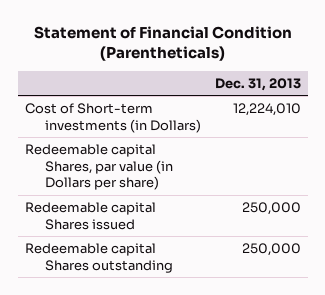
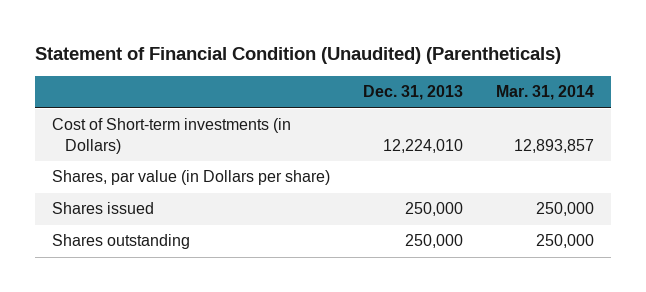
- Statement of Financial Condition (Parentheticals)
+ Statement of Financial Condition (Unaudited) (Parentheticals)
- | Dec. 31, 2013
+ | Dec. 31, 2013 | Mar. 31, 2014
- Redeemable capital Shares, par value (in Dollars per share)
- Redeemable capital Shares issued | 250,000
- Redeemable capital Shares outstanding | 250,000
+ Shares, par value (in Dollars per share)
+ Shares issued | 250,000 | 250,000
+ Shares outstanding | 250,000 | 250,000

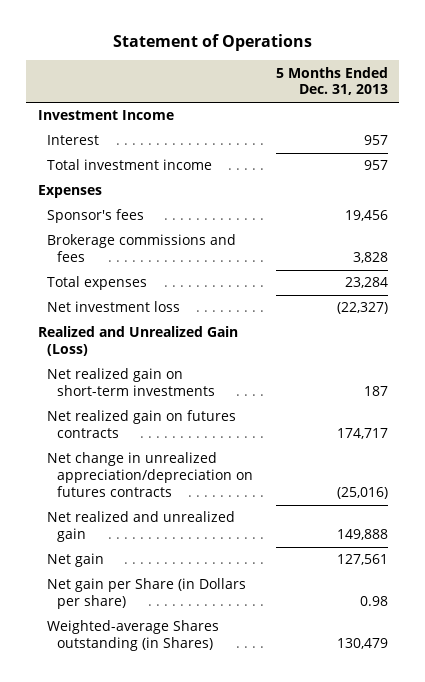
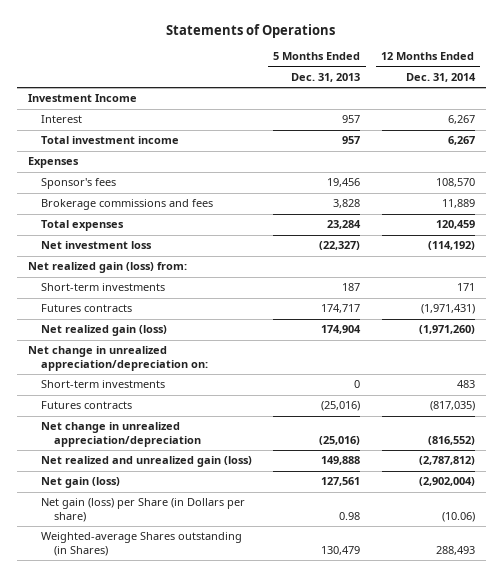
- Statement of Operations
+ Statements of Operations
- | 5 Months Ended Dec. 31, 2013
+ | 5 Months Ended Dec. 31, 2013 | 12 Months Ended Dec. 31, 2014
- Realized and Unrealized Gain (Loss)
- Net realized gain on short-term investments | 187
- Net realized gain on futures contracts | 174,717
- Net change in unrealized appreciation/depreciation on futures contracts | (25,016)
- Net realized and unrealized gain | 149,888
- Net gain | 127,561
- Net gain per Share (in Dollars per share) | 0.98
+ Net realized gain (loss) from:
+ Short-term investments | 187 | 171
+ Futures contracts | 174,717 | (1,971,431)
+ Net realized gain (loss) | 174,904 | (1,971,260)
+ Net change in unrealized appreciation/depreciation on:
+ Short-term investments | 0 | 483
+ Futures contracts | (25,016) | (817,035)
+ Net change in unrealized appreciation/depreciation | (25,016) | (816,552)
+ Net realized and unrealized gain (loss) | 149,888 | (2,787,812)
+ Net gain (loss) | 127,561 | (2,902,004)
+ Net gain (loss) per Share (in Dollars per share) | 0.98 | (10.06)

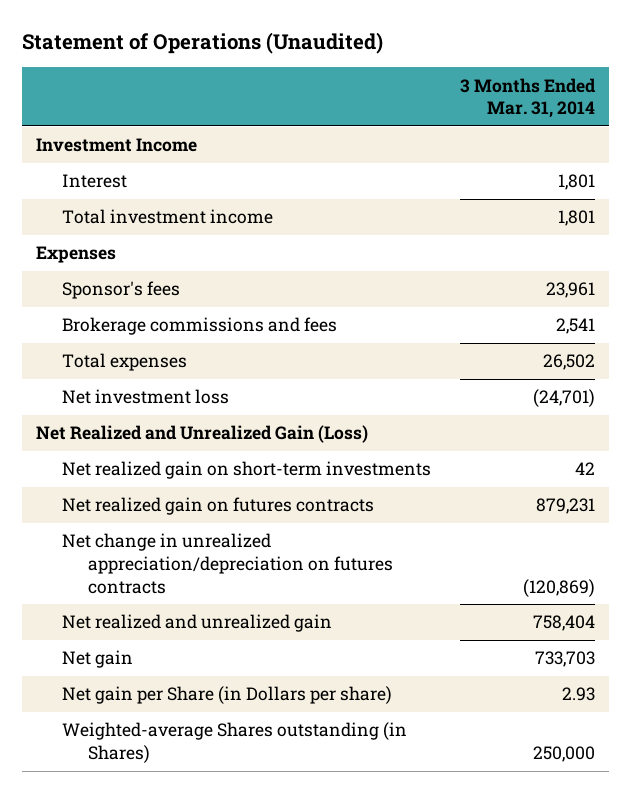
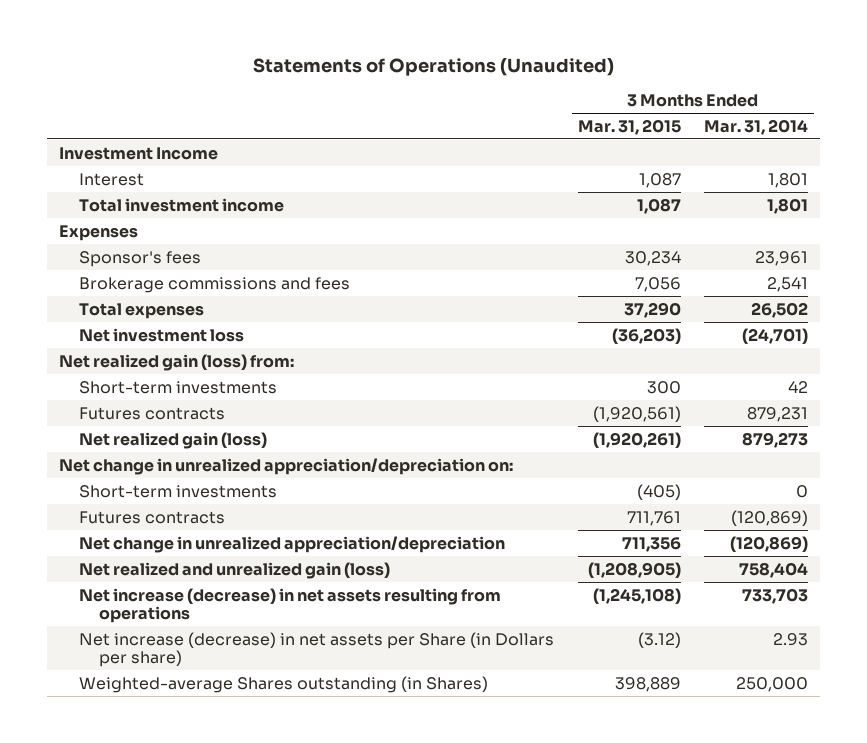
- Statement of Operations (Unaudited)
+ Statements of Operations (Unaudited)
- | 3 Months Ended Mar. 31, 2014
+ | 3 Months Ended Mar. 31, 2015 | 3 Months Ended Mar. 31, 2014
- Net Realized and Unrealized Gain (Loss)
- Net realized gain on short-term investments | 42
- Net realized gain on futures contracts | 879,231
- Net change in unrealized appreciation/depreciation on futures contracts | (120,869)
- Net realized and unrealized gain | 758,404
- Net gain | 733,703
- Net gain per Share (in Dollars per share) | 2.93
+ Net realized gain (loss) from:
+ Short-term investments | 300 | 42
+ Futures contracts | (1,920,561) | 879,231
+ Net realized gain (loss) | (1,920,261) | 879,273
+ Net change in unrealized appreciation/depreciation on:
+ Short-term investments | (405) | 0
+ Futures contracts | 711,761 | (120,869)
+ Net change in unrealized appreciation/depreciation | 711,356 | (120,869)
+ Net realized and unrealized gain (loss) | (1,208,905) | 758,404
+ Net increase (decrease) in net assets resulting from operations | (1,245,108) | 733,703
+ Net increase (decrease) in net assets per Share (in Dollars per share) | (3.12) | 2.93

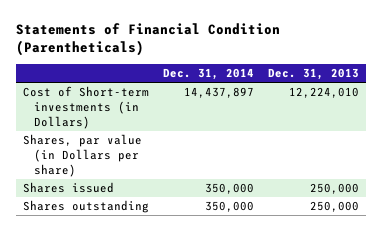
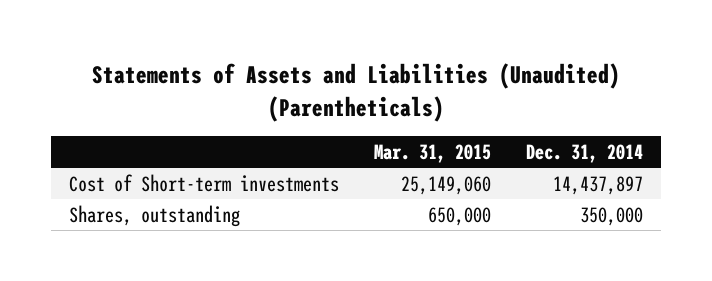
- Statements of Financial Condition (Parentheticals)
+ Statements of Assets and Liabilities (Unaudited) (Parentheticals)
- | Dec. 31, 2014 | Dec. 31, 2013
+ | Mar. 31, 2015 | Dec. 31, 2014
- Cost of Short-term investments (in Dollars) | 14,437,897 | 12,224,010
- Shares, par value (in Dollars per share)
- Shares issued | 350,000 | 250,000
- Shares outstanding | 350,000 | 250,000
+ Cost of Short-term investments | 25,149,060 | 14,437,897
+ Shares, outstanding | 650,000 | 350,000

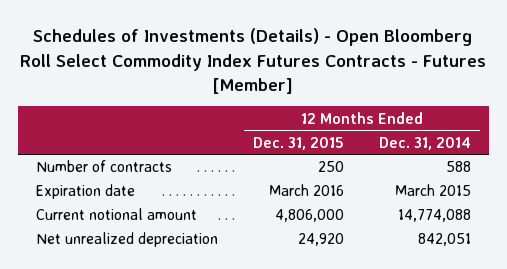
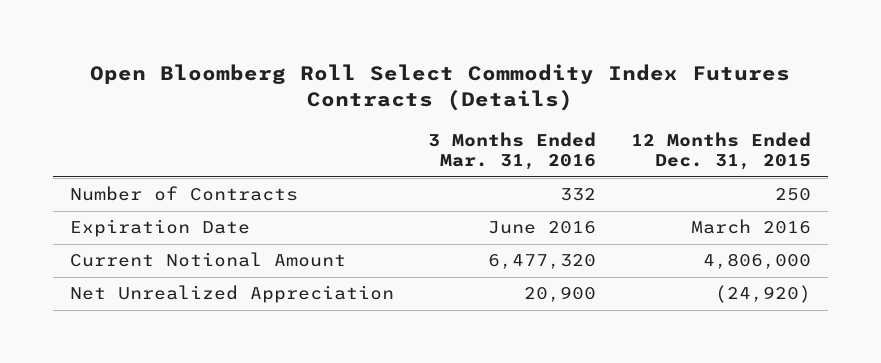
- Schedules of Investments (Details) - Open Bloomberg Roll Select Commodity Index Futures Contracts - Futures [Member]
+ Open Bloomberg Roll Select Commodity Index Futures Contracts (Details)
- | 12 Months Ended Dec. 31, 2015 | 12 Months Ended Dec. 31, 2014
+ | 3 Months Ended Mar. 31, 2016 | 12 Months Ended Dec. 31, 2015
- Number of contracts | 250 | 588
- Expiration date | March 2016 | March 2015
- Current notional amount | 4,806,000 | 14,774,088
- Net unrealized depreciation | 24,920 | 842,051
+ Number of Contracts | 332 | 250
+ Expiration Date | June 2016 | March 2016
+ Current Notional Amount | 6,477,320 | 4,806,000
+ Net Unrealized Appreciation | 20,900 | (24,920)

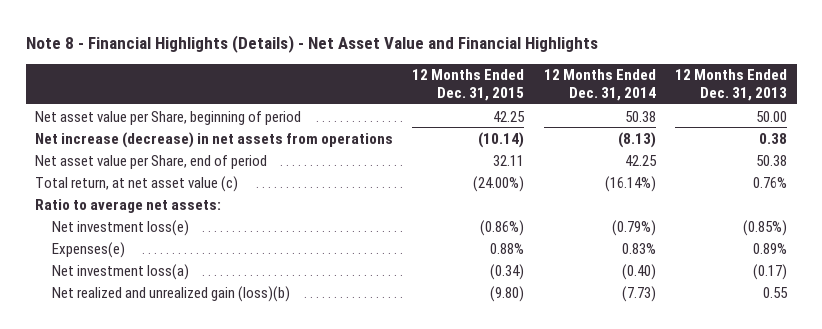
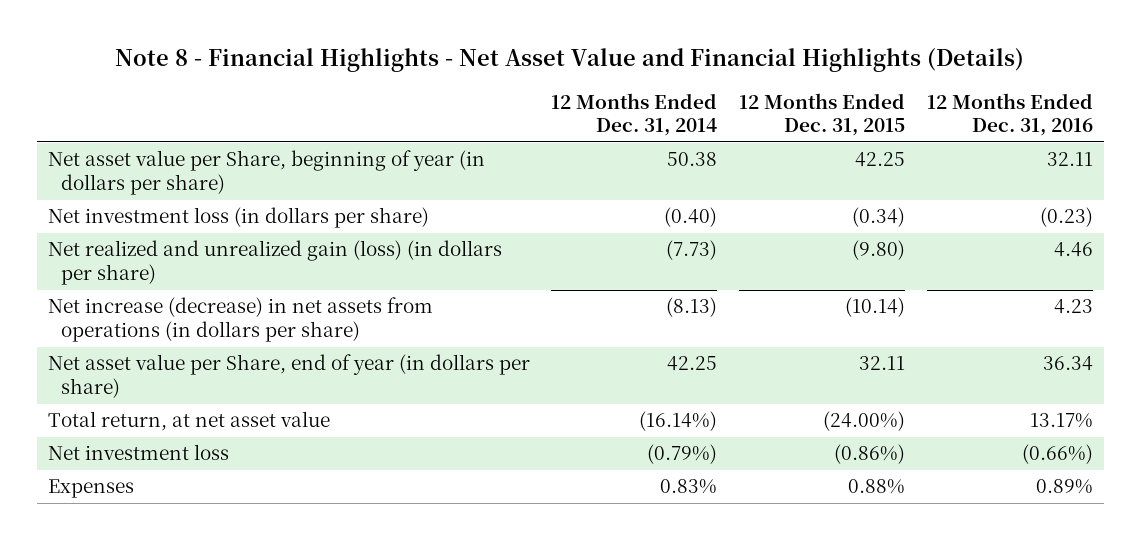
- Note 8 - Financial Highlights (Details) - Net Asset Value and Financial Highlights
+ Note 8 - Financial Highlights - Net Asset Value and Financial Highlights (Details)
- | 12 Months Ended Dec. 31, 2015 | 12 Months Ended Dec. 31, 2014 | 12 Months Ended Dec. 31, 2013
+ | 12 Months Ended Dec. 31, 2014 | 12 Months Ended Dec. 31, 2015 | 12 Months Ended Dec. 31, 2016
- Net asset value per Share, beginning of period | 42.25 | 50.38 | 50.00
- Net increase (decrease) in net assets from operations | (10.14) | (8.13) | 0.38
- Net asset value per Share, end of period | 32.11 | 42.25 | 50.38
- Total return, at net asset value (c) | (24.00%) | (16.14%) | 0.76%
- Ratio to average net assets:
- Net investment loss(e) | (0.86%) | (0.79%) | (0.85%)
- Expenses(e) | 0.88% | 0.83% | 0.89%
- Net investment loss(a) | (0.34) | (0.40) | (0.17)
- Net realized and unrealized gain (loss)(b) | (9.80) | (7.73) | 0.55
+ Net asset value per Share, beginning of year (in dollars per share) | 50.38 | 42.25 | 32.11
+ Net investment loss (in dollars per share) | (0.40) | (0.34) | (0.23)
+ Net realized and unrealized gain (loss) (in dollars per share) | (7.73) | (9.80) | 4.46
+ Net increase (decrease) in net assets from operations (in dollars per share) | (8.13) | (10.14) | 4.23
+ Net asset value per Share, end of year (in dollars per share) | 42.25 | 32.11 | 36.34
+ Total return, at net asset value | (16.14%) | (24.00%) | 13.17%
+ Net investment loss | (0.79%) | (0.86%) | (0.66%)
+ Expenses | 0.83% | 0.88% | 0.89%

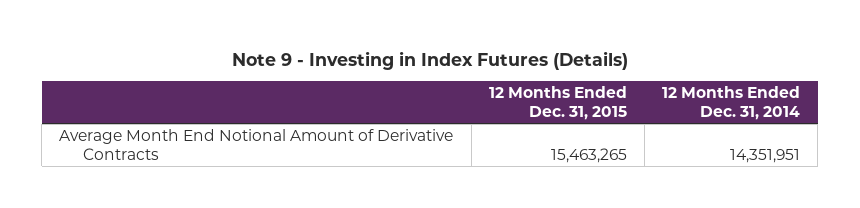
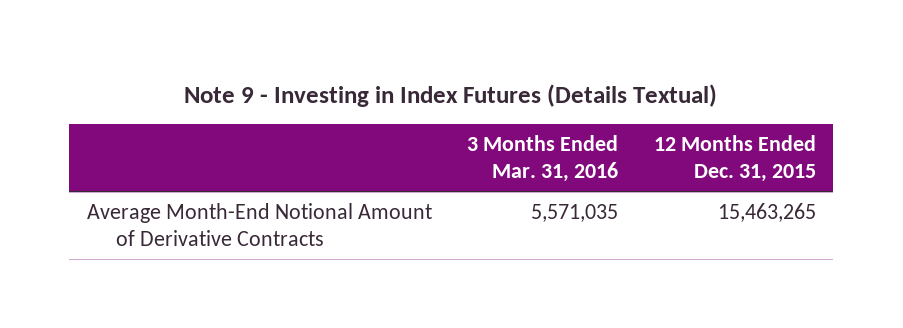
- Note 9 - Investing in Index Futures (Details)
+ Note 9 - Investing in Index Futures (Details Textual)
- | 12 Months Ended Dec. 31, 2015 | 12 Months Ended Dec. 31, 2014
+ | 3 Months Ended Mar. 31, 2016 | 12 Months Ended Dec. 31, 2015
- Average Month End Notional Amount of Derivative Contracts | 15,463,265 | 14,351,951
+ Average Month-End Notional Amount of Derivative Contracts | 5,571,035 | 15,463,265

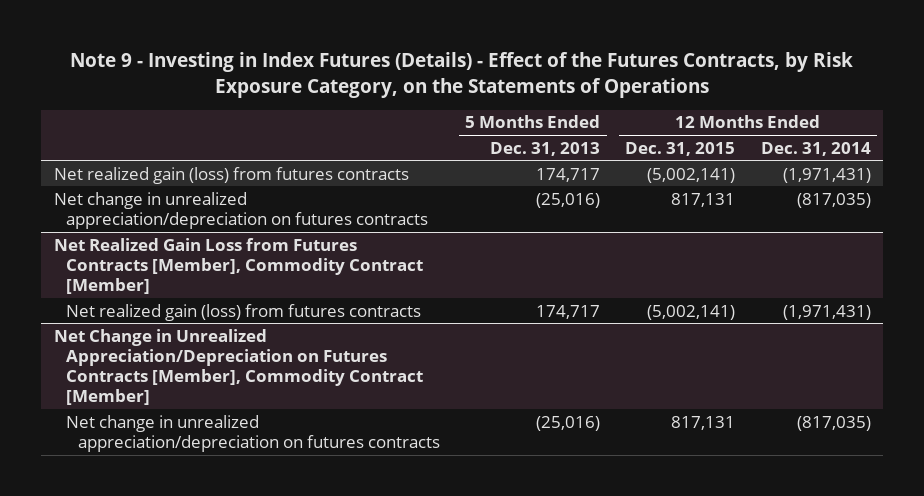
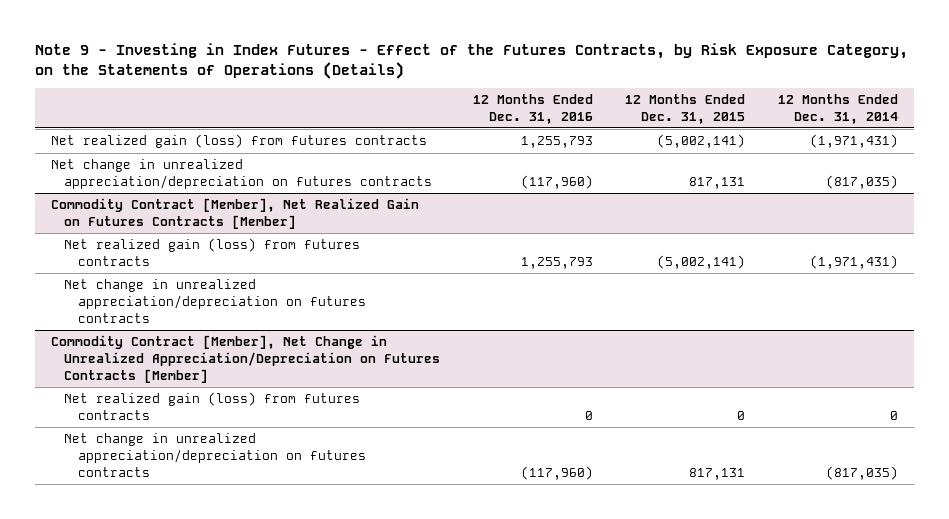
- Note 9 - Investing in Index Futures (Details) - Effect of the Futures Contracts, by Risk Exposure Category, on the Statements of Operations
+ Note 9 - Investing in Index Futures - Effect of the Futures Contracts, by Risk Exposure Category, on the Statements of Operations (Details)
- | 5 Months Ended Dec. 31, 2013 | 12 Months Ended Dec. 31, 2015 | 12 Months Ended Dec. 31, 2014
+ | 12 Months Ended Dec. 31, 2016 | 12 Months Ended Dec. 31, 2015 | 12 Months Ended Dec. 31, 2014
- Net Realized Gain Loss from Futures Contracts [Member], Commodity Contract [Member]
+ Commodity Contract [Member], Net Realized Gain on Futures Contracts [Member]
- Net Change in Unrealized Appreciation/Depreciation on Futures Contracts [Member], Commodity Contract [Member]
+ Net change in unrealized appreciation/depreciation on futures contracts
+ Commodity Contract [Member], Net Change in Unrealized Appreciation/Depreciation on Futures Contracts [Member]
+ Net realized gain (loss) from futures contracts | 0 | 0 | 0

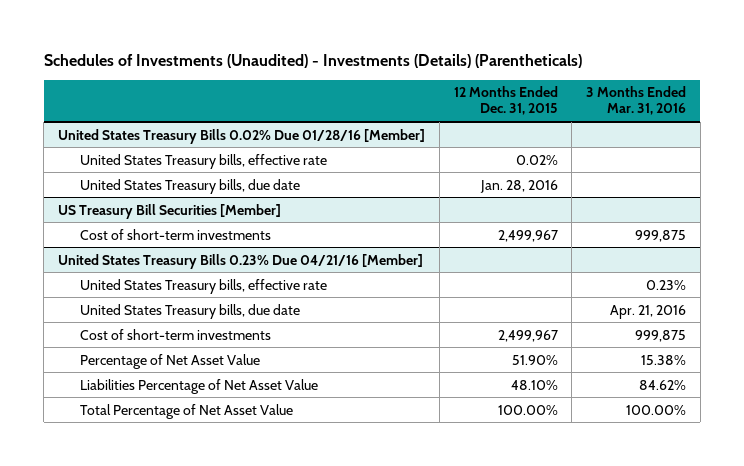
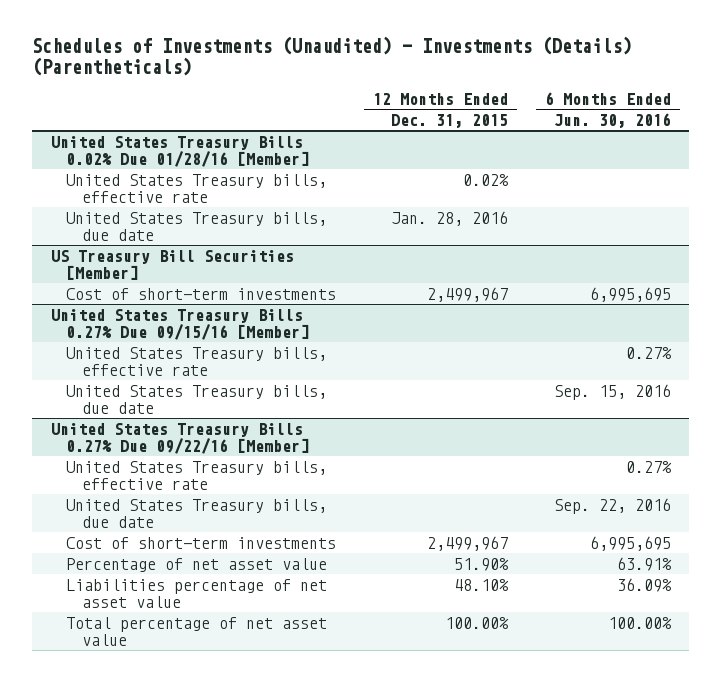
- | 12 Months Ended Dec. 31, 2015 | 3 Months Ended Mar. 31, 2016
+ | 12 Months Ended Dec. 31, 2015 | 6 Months Ended Jun. 30, 2016
- United States Treasury Bills 0.23% Due 04/21/16 [Member]
+ United States Treasury Bills 0.27% Due 09/15/16 [Member]
+ United States Treasury Bills 0.27% Due 09/22/16 [Member]
+ United States Treasury bills, effective rate | | 0.27%
+ United States Treasury bills, due date | | Sep. 22, 2016
- Percentage of Net Asset Value | 51.90% | 15.38%
- Liabilities Percentage of Net Asset Value | 48.10% | 84.62%
- Total Percentage of Net Asset Value | 100.00% | 100.00%
+ Percentage of net asset value | 51.90% | 63.91%
+ Liabilities percentage of net asset value | 48.10% | 36.09%
+ Total percentage of net asset value | 100.00% | 100.00%

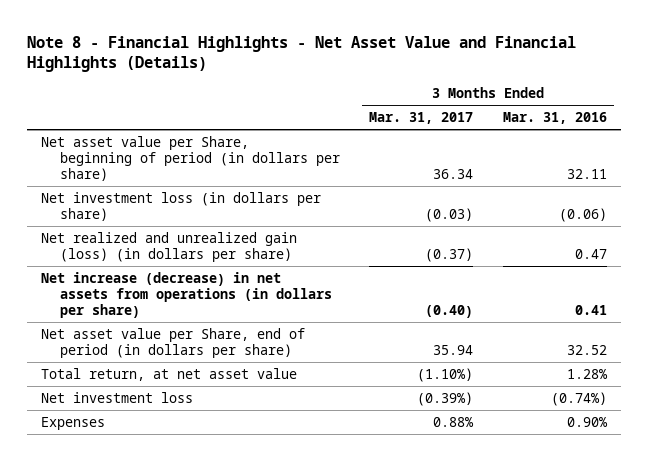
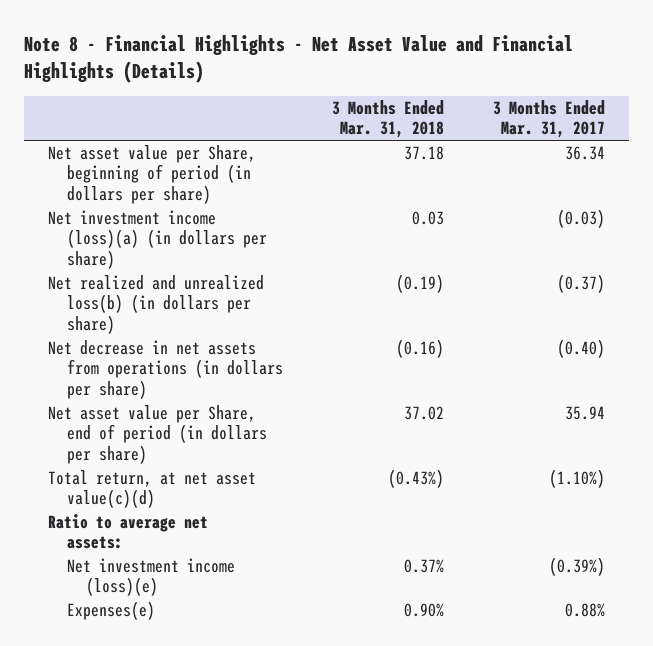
- | 3 Months Ended Mar. 31, 2017 | 3 Months Ended Mar. 31, 2016
+ | 3 Months Ended Mar. 31, 2018 | 3 Months Ended Mar. 31, 2017
- Net investment loss (in dollars per share) | (0.03) | (0.06)
- Net realized and unrealized gain (loss) (in dollars per share) | (0.37) | 0.47
- Net increase (decrease) in net assets from operations (in dollars per share) | (0.40) | 0.41
+ Net investment income (loss)(a) (in dollars per share) | 0.03 | (0.03)
+ Net realized and unrealized loss(b) (in dollars per share) | (0.19) | (0.37)
+ Net decrease in net assets from operations (in dollars per share) | (0.16) | (0.40)
- Total return, at net asset value | (1.10%) | 1.28%
- Net investment loss | (0.39%) | (0.74%)
- Expenses | 0.88% | 0.90%
+ Total return, at net asset value(c)(d) | (0.43%) | (1.10%)
+ Ratio to average net assets:
+ Net investment income (loss)(e) | 0.37% | (0.39%)
+ Expenses(e) | 0.90% | 0.88%

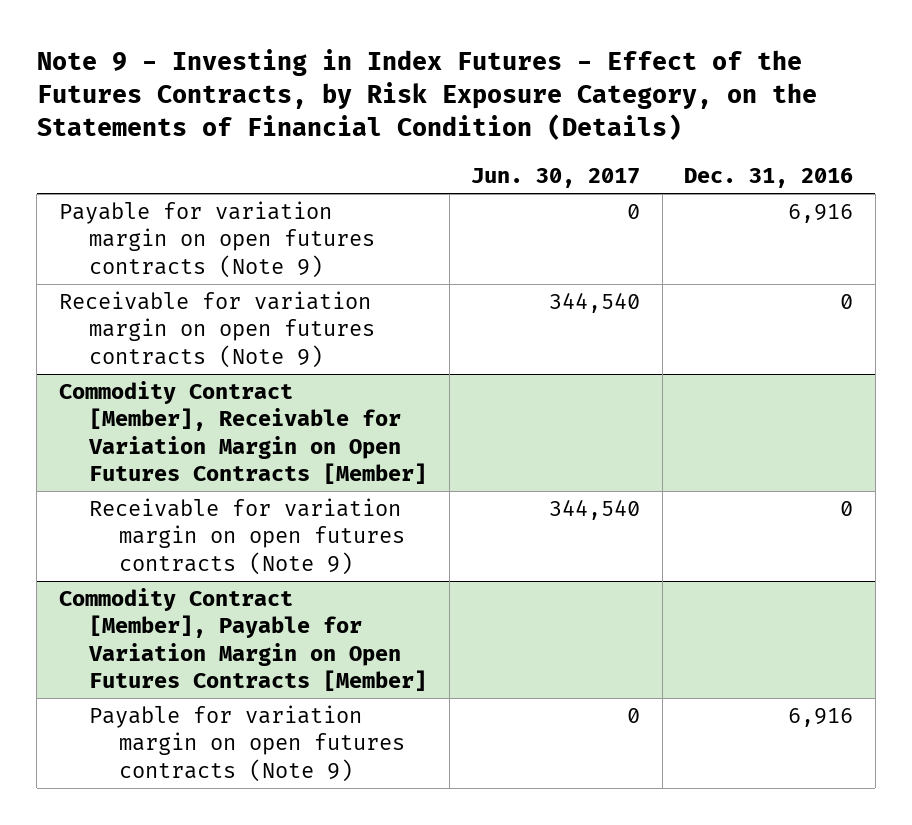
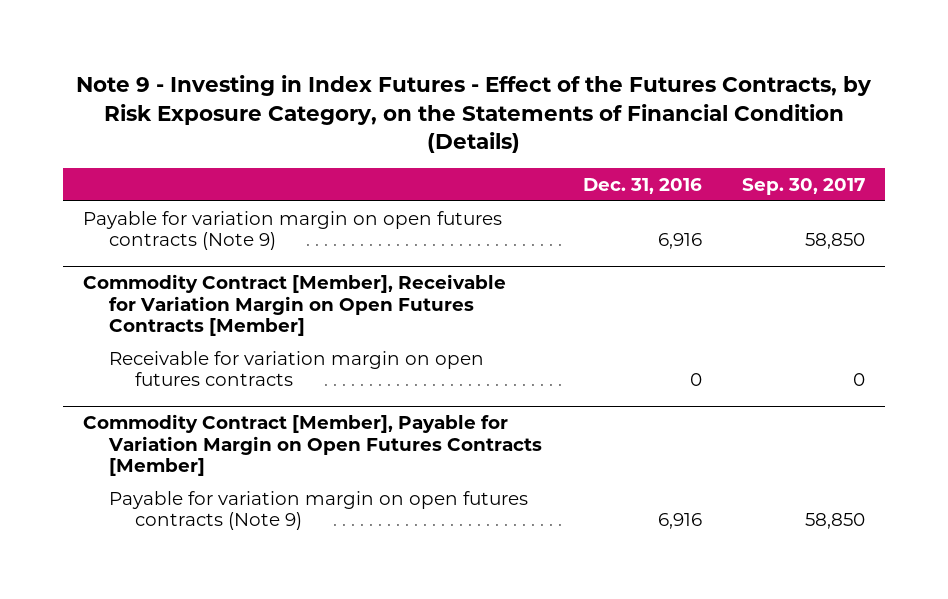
- | Jun. 30, 2017 | Dec. 31, 2016
+ | Dec. 31, 2016 | Sep. 30, 2017
- Receivable for variation margin on open futures contracts (Note 9) | 344,540 | 0
@ Commodity Contract [Member], Receivable for Variation Margin on Open Futures Contracts [Member]
- Receivable for variation margin on open futures contracts (Note 9) | 344,540 | 0
+ Receivable for variation margin on open futures contracts | 0 | 0

